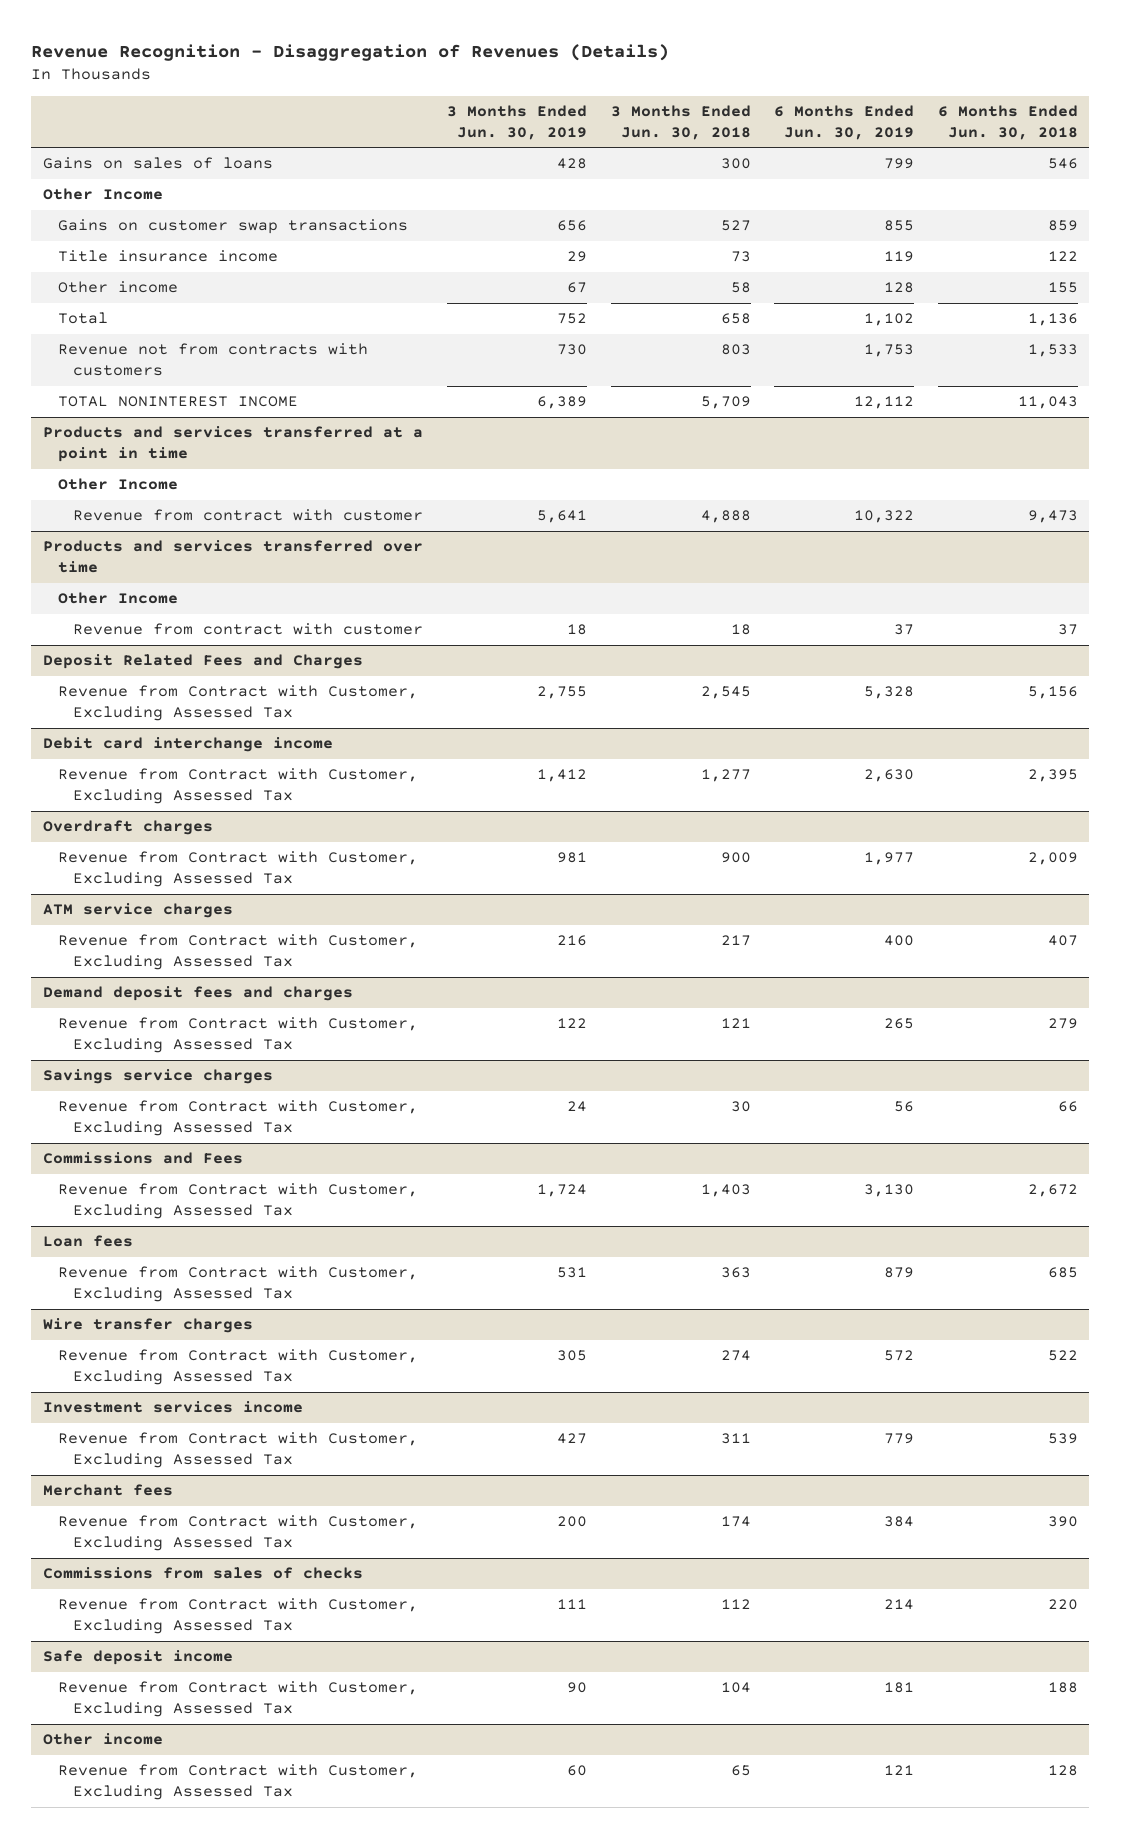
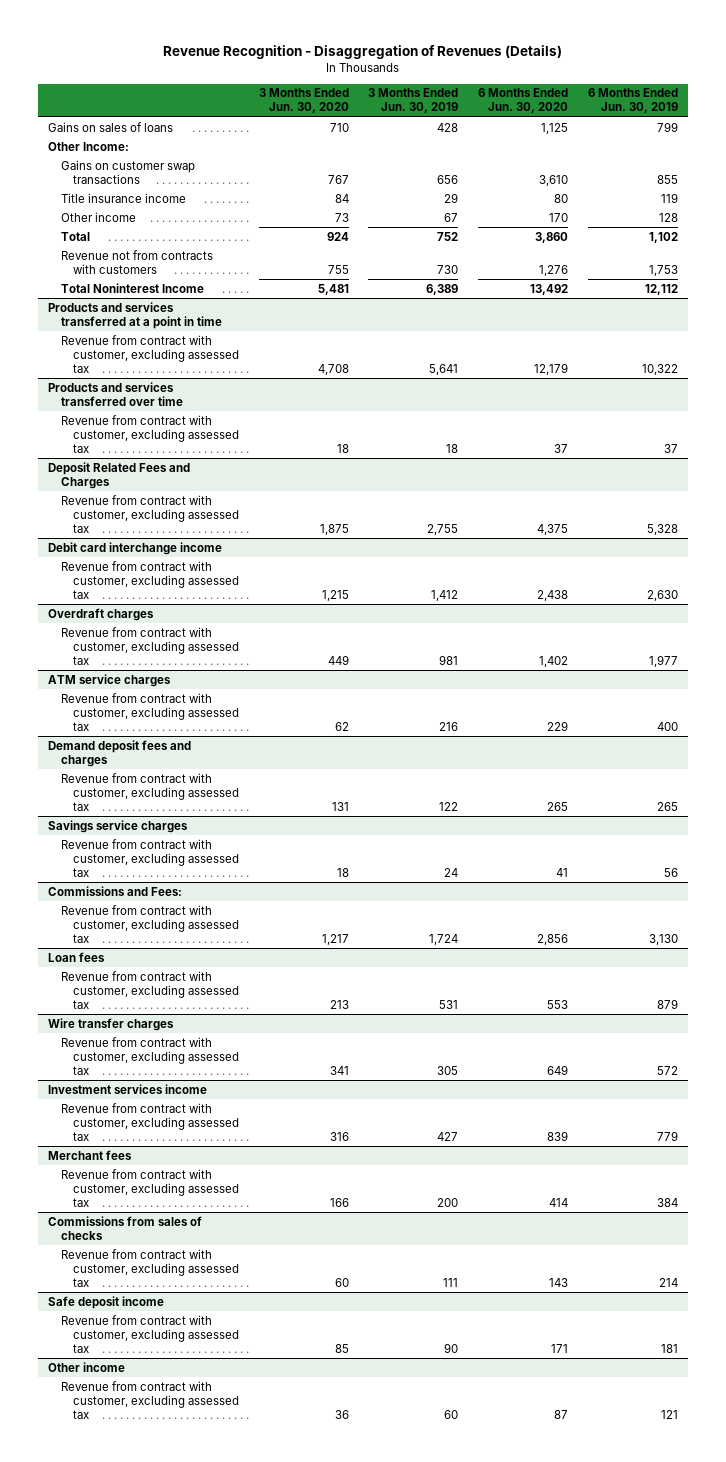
- | 3 Months Ended Jun. 30, 2019 | 3 Months Ended Jun. 30, 2018 | 6 Months Ended Jun. 30, 2019 | 6 Months Ended Jun. 30, 2018
+ | 3 Months Ended Jun. 30, 2020 | 3 Months Ended Jun. 30, 2019 | 6 Months Ended Jun. 30, 2020 | 6 Months Ended Jun. 30, 2019
- Other Income
+ Other Income:
- TOTAL NONINTEREST INCOME | 6,389 | 5,709 | 12,112 | 11,043
+ Total Noninterest Income | 5,481 | 6,389 | 13,492 | 12,112
@ Products and services transferred at a point in time
- Other Income
- Revenue from contract with customer | 5,641 | 4,888 | 10,322 | 9,473
+ Revenue from contract with customer, excluding assessed tax | 4,708 | 5,641 | 12,179 | 10,322
@ Products and services transferred over time
- Other Income
- Revenue from contract with customer | 18 | 18 | 37 | 37
+ Revenue from contract with customer, excluding assessed tax | 18 | 18 | 37 | 37
@ Deposit Related Fees and Charges
- Revenue from Contract with Customer, Excluding Assessed Tax | 2,755 | 2,545 | 5,328 | 5,156
+ Revenue from contract with customer, excluding assessed tax | 1,875 | 2,755 | 4,375 | 5,328
@ Debit card interchange income
- Revenue from Contract with Customer, Excluding Assessed Tax | 1,412 | 1,277 | 2,630 | 2,395
+ Revenue from contract with customer, excluding assessed tax | 1,215 | 1,412 | 2,438 | 2,630
@ Overdraft charges
- Revenue from Contract with Customer, Excluding Assessed Tax | 981 | 900 | 1,977 | 2,009
+ Revenue from contract with customer, excluding assessed tax | 449 | 981 | 1,402 | 1,977
@ ATM service charges
- Revenue from Contract with Customer, Excluding Assessed Tax | 216 | 217 | 400 | 407
+ Revenue from contract with customer, excluding assessed tax | 62 | 216 | 229 | 400
@ Demand deposit fees and charges
- Revenue from Contract with Customer, Excluding Assessed Tax | 122 | 121 | 265 | 279
+ Revenue from contract with customer, excluding assessed tax | 131 | 122 | 265 | 265
@ Savings service charges
- Revenue from Contract with Customer, Excluding Assessed Tax | 24 | 30 | 56 | 66
- Commissions and Fees
- Revenue from Contract with Customer, Excluding Assessed Tax | 1,724 | 1,403 | 3,130 | 2,672
@ Savings service charges
+ Revenue from contract with customer, excluding assessed tax | 18 | 24 | 41 | 56
+ Commissions and Fees:
+ Revenue from contract with customer, excluding assessed tax | 1,217 | 1,724 | 2,856 | 3,130
@ Loan fees
- Revenue from Contract with Customer, Excluding Assessed Tax | 531 | 363 | 879 | 685
+ Revenue from contract with customer, excluding assessed tax | 213 | 531 | 553 | 879
@ Wire transfer charges
- Revenue from Contract with Customer, Excluding Assessed Tax | 305 | 274 | 572 | 522
+ Revenue from contract with customer, excluding assessed tax | 341 | 305 | 649 | 572
@ Investment services income
- Revenue from Contract with Customer, Excluding Assessed Tax | 427 | 311 | 779 | 539
+ Revenue from contract with customer, excluding assessed tax | 316 | 427 | 839 | 779
@ Merchant fees
- Revenue from Contract with Customer, Excluding Assessed Tax | 200 | 174 | 384 | 390
+ Revenue from contract with customer, excluding assessed tax | 166 | 200 | 414 | 384
@ Commissions from sales of checks
- Revenue from Contract with Customer, Excluding Assessed Tax | 111 | 112 | 214 | 220
+ Revenue from contract with customer, excluding assessed tax | 60 | 111 | 143 | 214
@ Safe deposit income
- Revenue from Contract with Customer, Excluding Assessed Tax | 90 | 104 | 181 | 188
+ Revenue from contract with customer, excluding assessed tax | 85 | 90 | 171 | 181
@ Other income
- Revenue from Contract with Customer, Excluding Assessed Tax | 60 | 65 | 121 | 128
+ Revenue from contract with customer, excluding assessed tax | 36 | 60 | 87 | 121

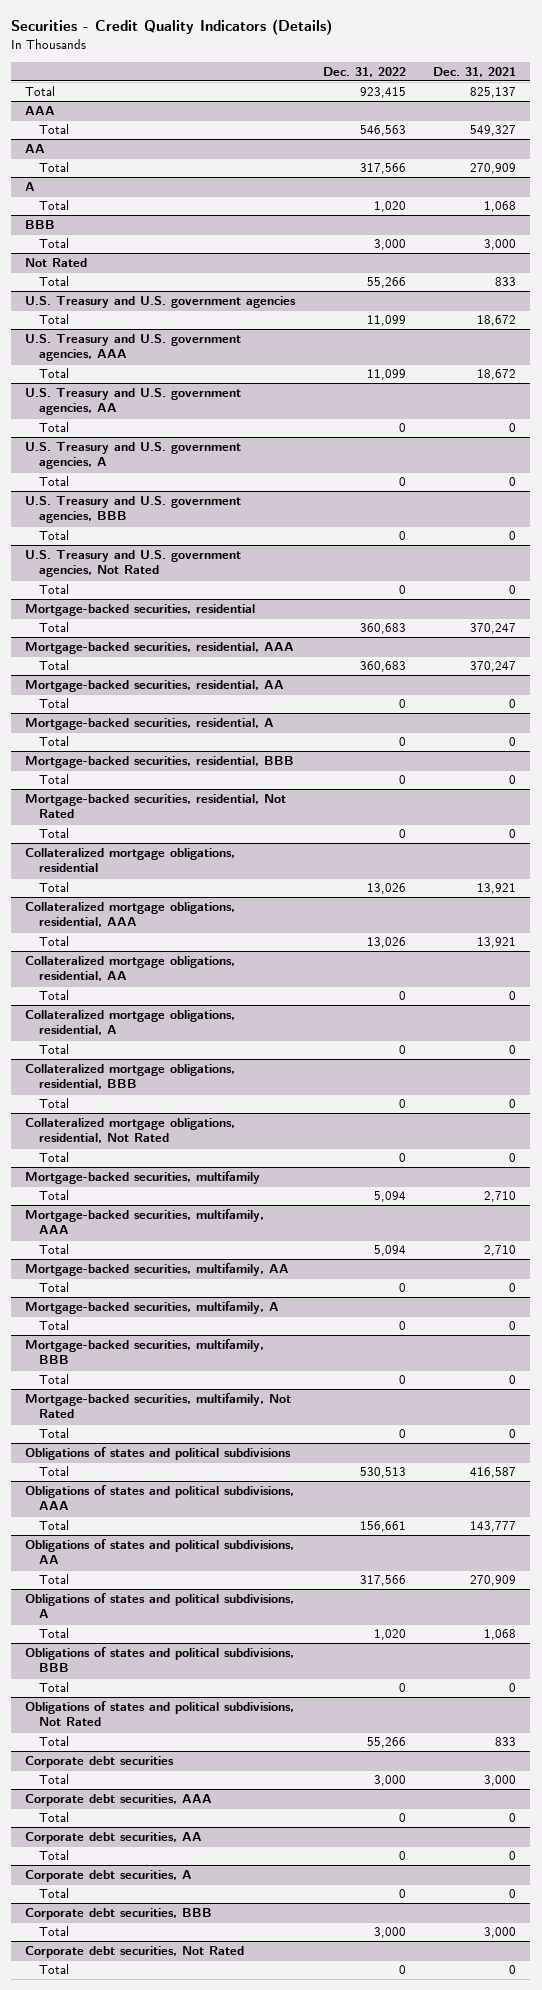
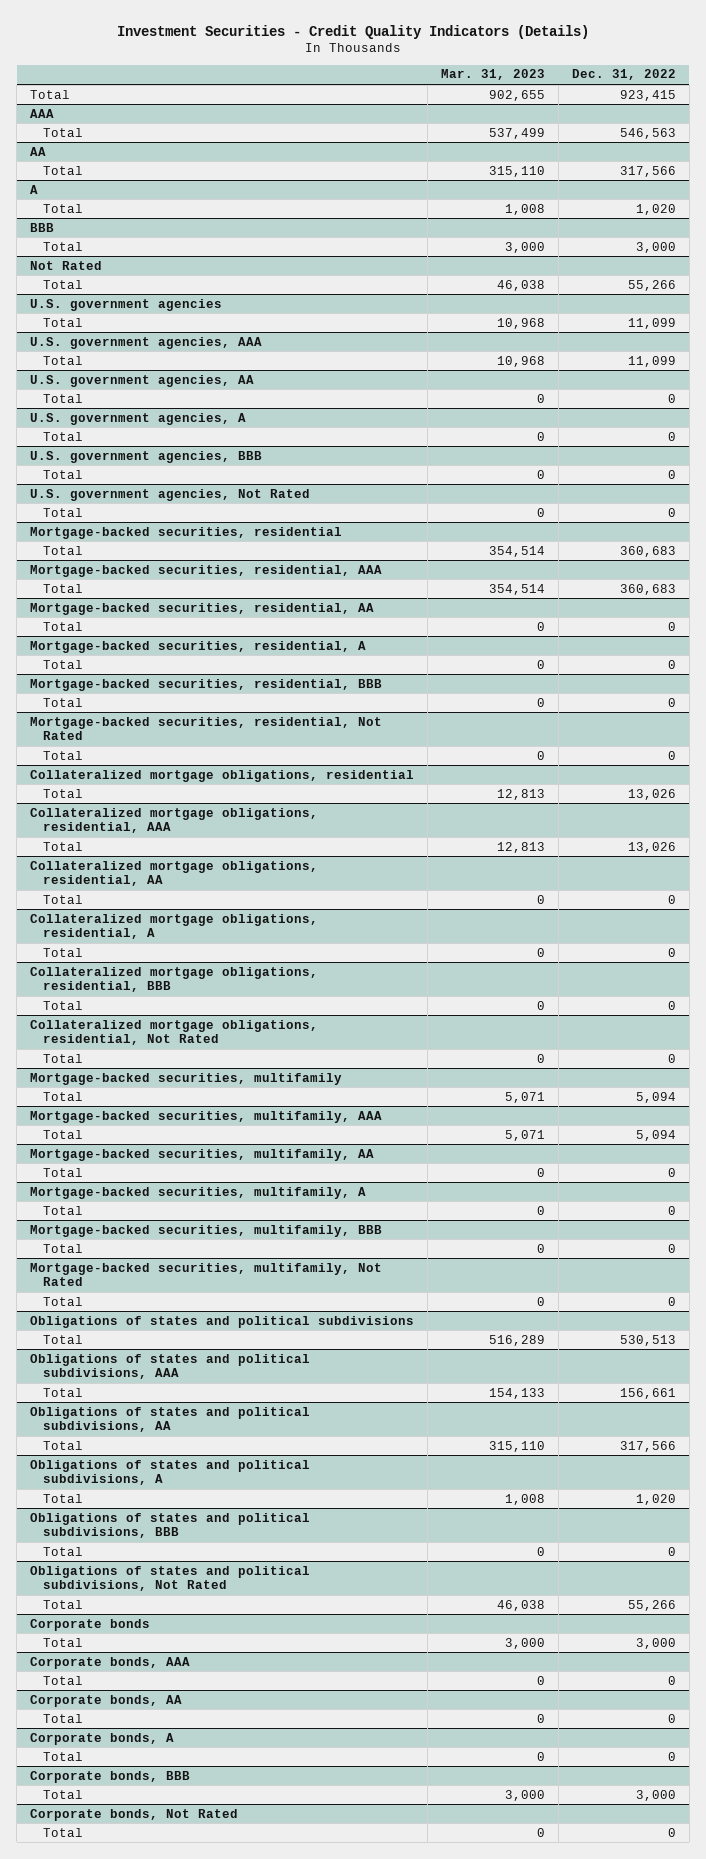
- Securities - Credit Quality Indicators (Details)
+ Investment Securities - Credit Quality Indicators (Details)
- | Dec. 31, 2022 | Dec. 31, 2021
+ | Mar. 31, 2023 | Dec. 31, 2022
- U.S. Treasury and U.S. government agencies
+ U.S. government agencies
- U.S. Treasury and U.S. government agencies, AAA
+ U.S. government agencies, AAA
- U.S. Treasury and U.S. government agencies, AA
+ U.S. government agencies, AA
- U.S. Treasury and U.S. government agencies, A
+ U.S. government agencies, A
- U.S. Treasury and U.S. government agencies, BBB
+ U.S. government agencies, BBB
- U.S. Treasury and U.S. government agencies, Not Rated
+ U.S. government agencies, Not Rated
- Corporate debt securities
+ Corporate bonds
- Corporate debt securities, AAA
+ Corporate bonds, AAA
- Corporate debt securities, AA
+ Corporate bonds, AA
- Corporate debt securities, A
+ Corporate bonds, A
- Corporate debt securities, BBB
+ Corporate bonds, BBB
- Corporate debt securities, Not Rated
+ Corporate bonds, Not Rated

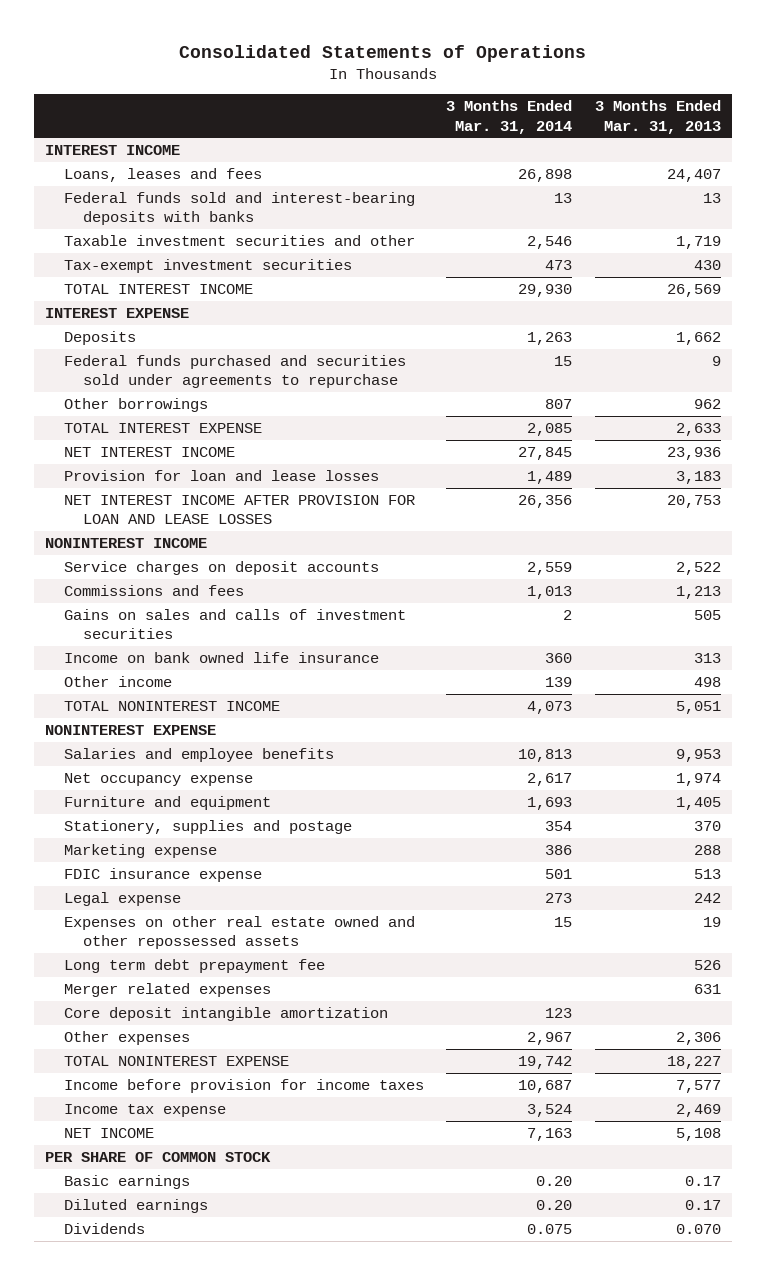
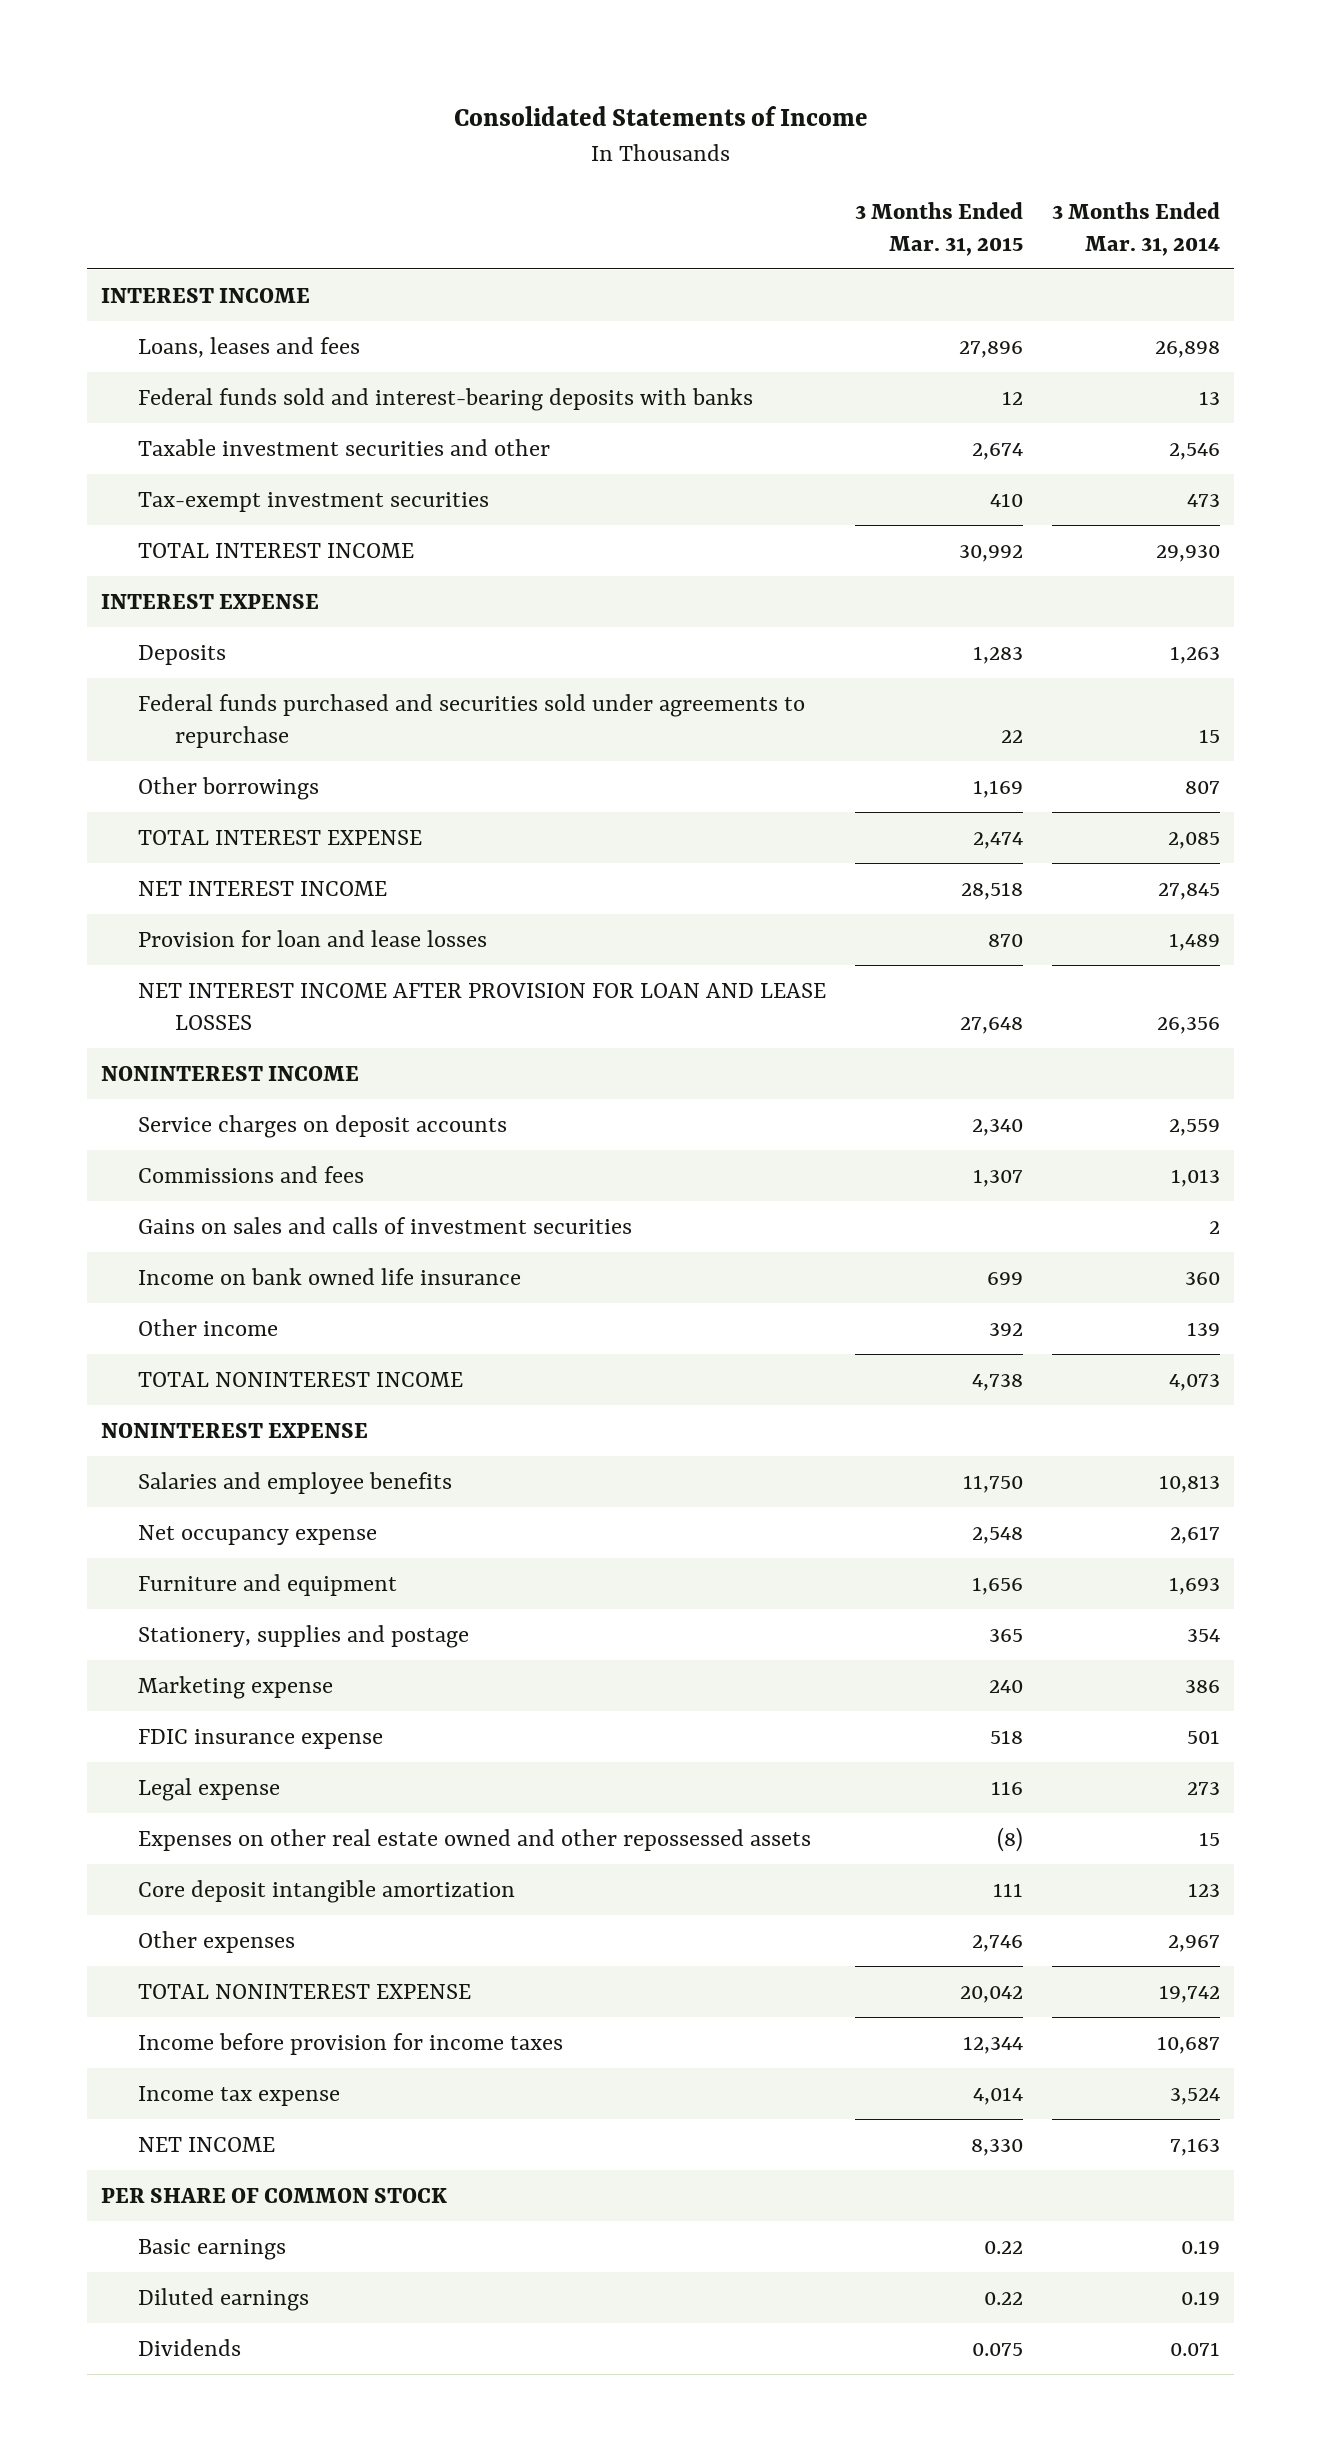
- Consolidated Statements of Operations
+ Consolidated Statements of Income
- | 3 Months Ended Mar. 31, 2014 | 3 Months Ended Mar. 31, 2013
+ | 3 Months Ended Mar. 31, 2015 | 3 Months Ended Mar. 31, 2014
- Long term debt prepayment fee | | 526
- Merger related expenses | | 631
- Basic earnings | 0.20 | 0.17
- Diluted earnings | 0.20 | 0.17
- Dividends | 0.075 | 0.070
+ Basic earnings | 0.22 | 0.19
+ Diluted earnings | 0.22 | 0.19
+ Dividends | 0.075 | 0.071

